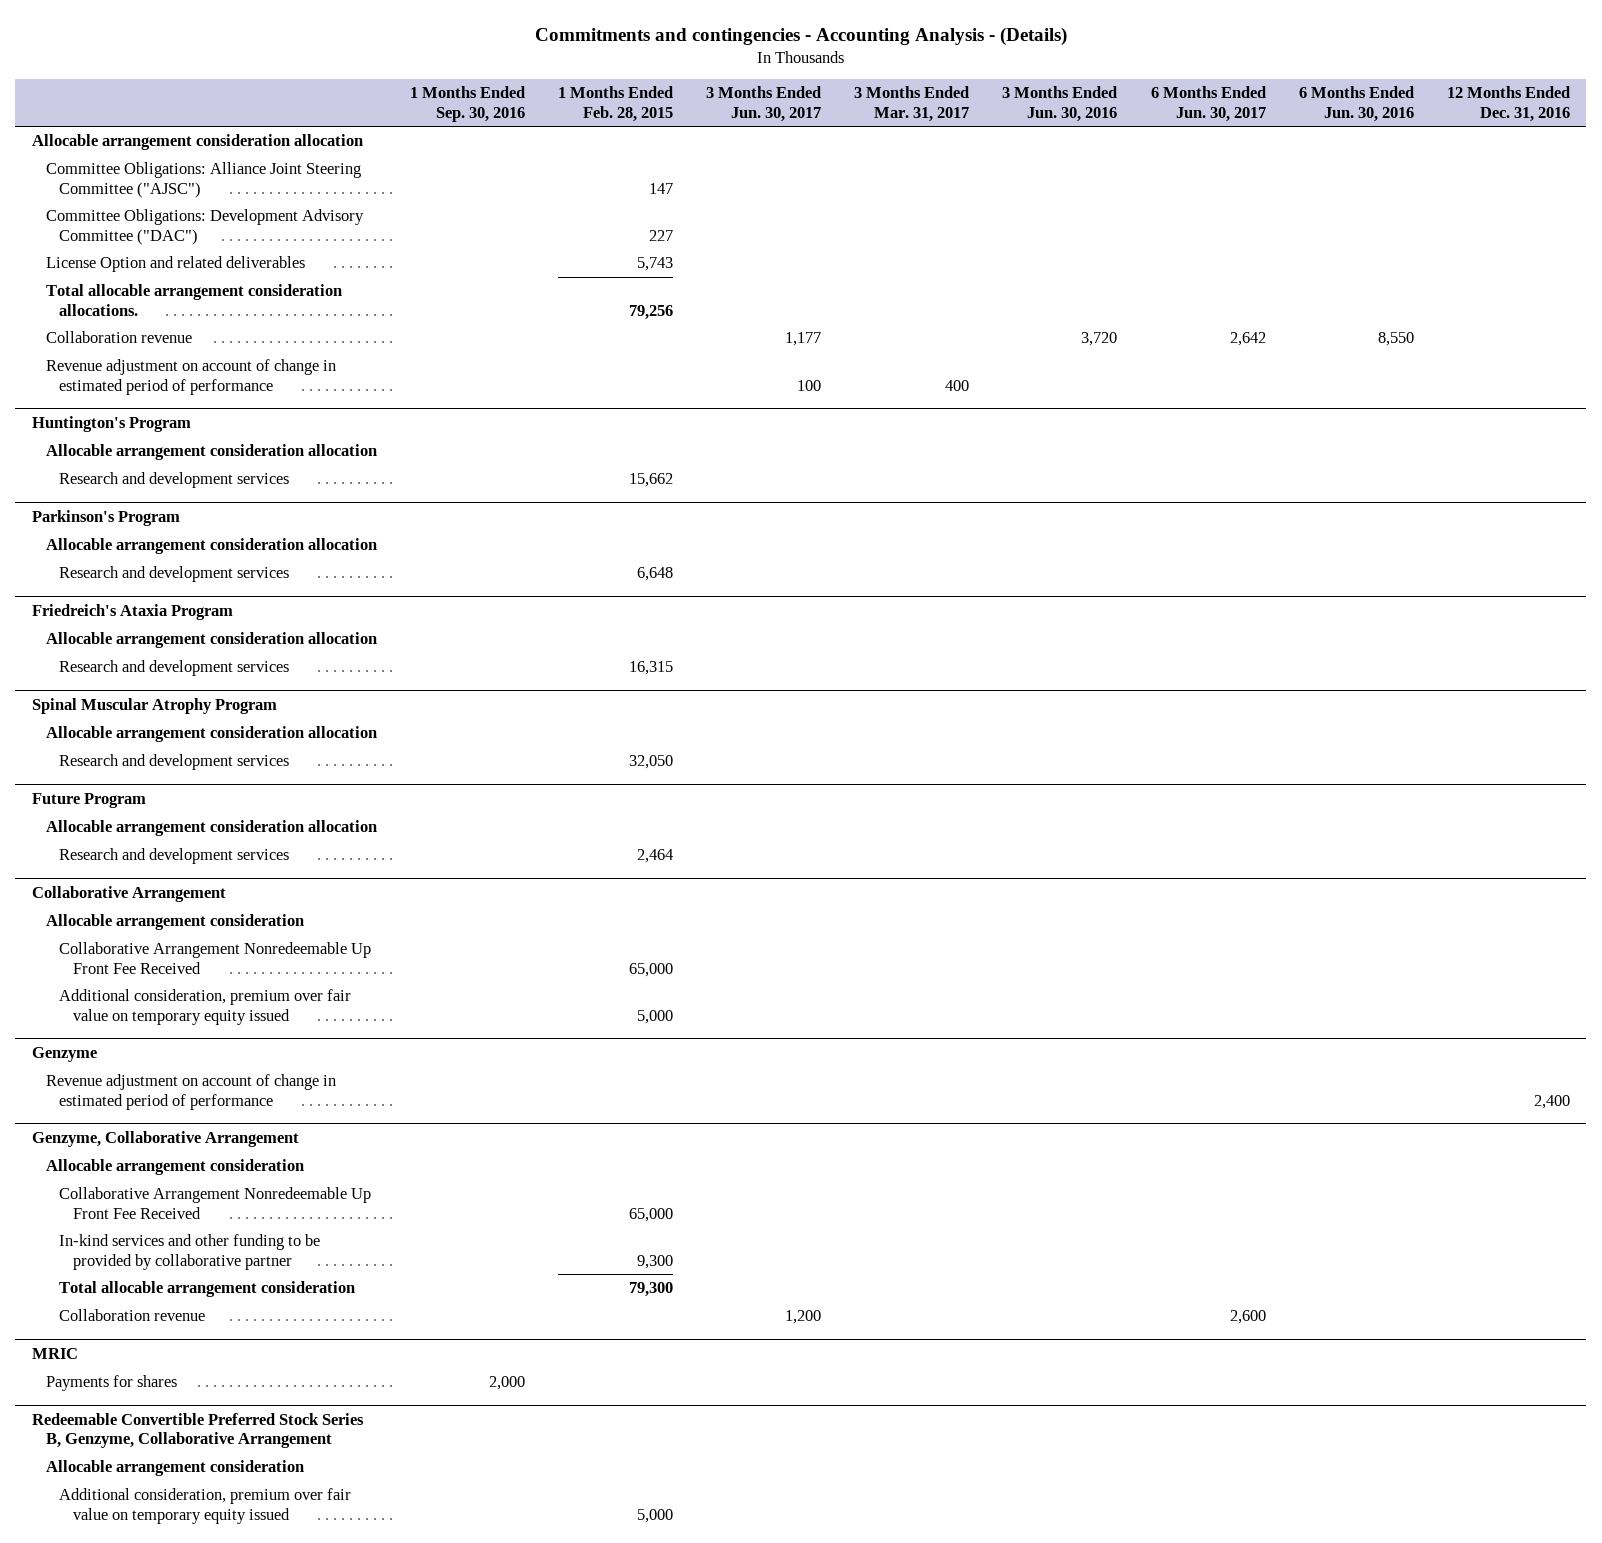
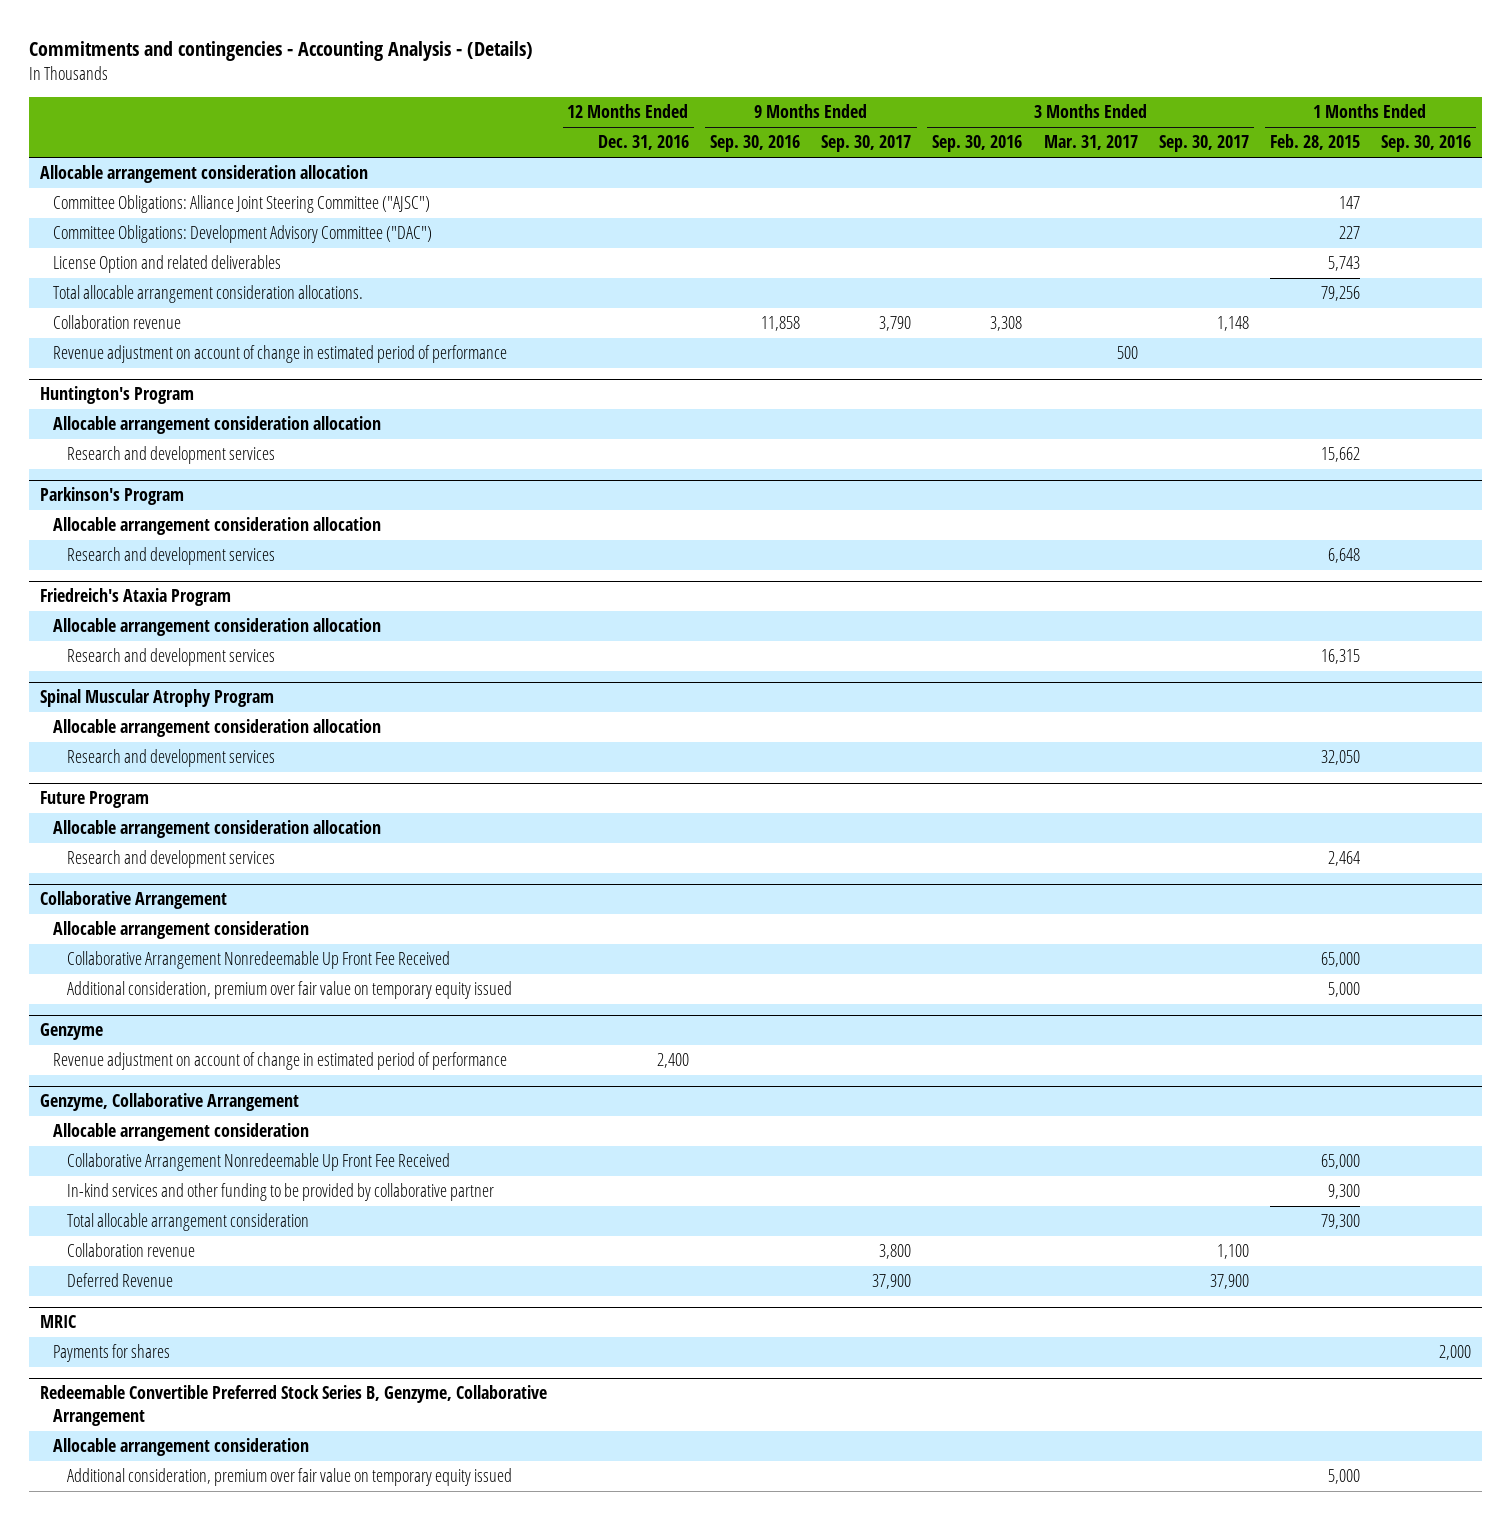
- | 1 Months Ended Sep. 30, 2016 | 1 Months Ended Feb. 28, 2015 | 3 Months Ended Jun. 30, 2017 | 3 Months Ended Mar. 31, 2017 | 3 Months Ended Jun. 30, 2016 | 6 Months Ended Jun. 30, 2017 | 6 Months Ended Jun. 30, 2016 | 12 Months Ended Dec. 31, 2016
+ | 12 Months Ended Dec. 31, 2016 | 9 Months Ended Sep. 30, 2016 | 9 Months Ended Sep. 30, 2017 | 3 Months Ended Sep. 30, 2016 | 3 Months Ended Mar. 31, 2017 | 3 Months Ended Sep. 30, 2017 | 1 Months Ended Feb. 28, 2015 | 1 Months Ended Sep. 30, 2016
- Revenue adjustment on account of change in estimated period of performance | | | 100 | 400 | | | |
+ Revenue adjustment on account of change in estimated period of performance | | | | | 500 | | |
@ Genzyme, Collaborative Arrangement
+ Deferred Revenue | | | 37,900 | | | 37,900 | |

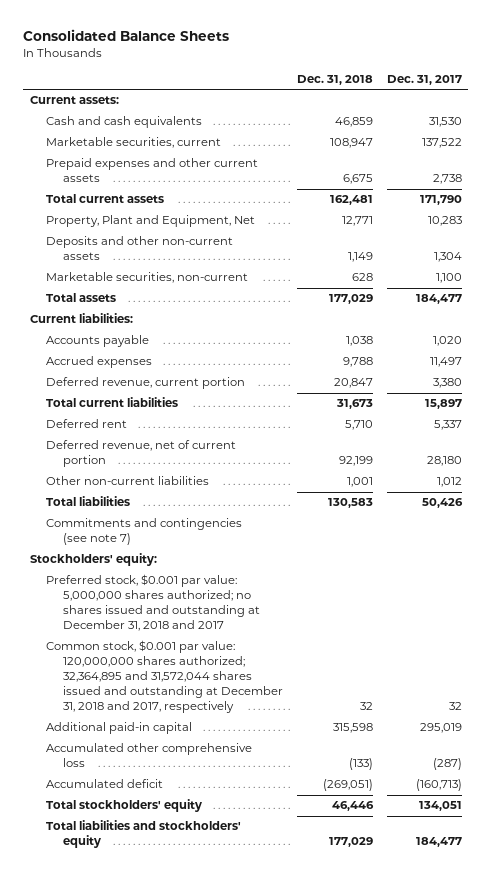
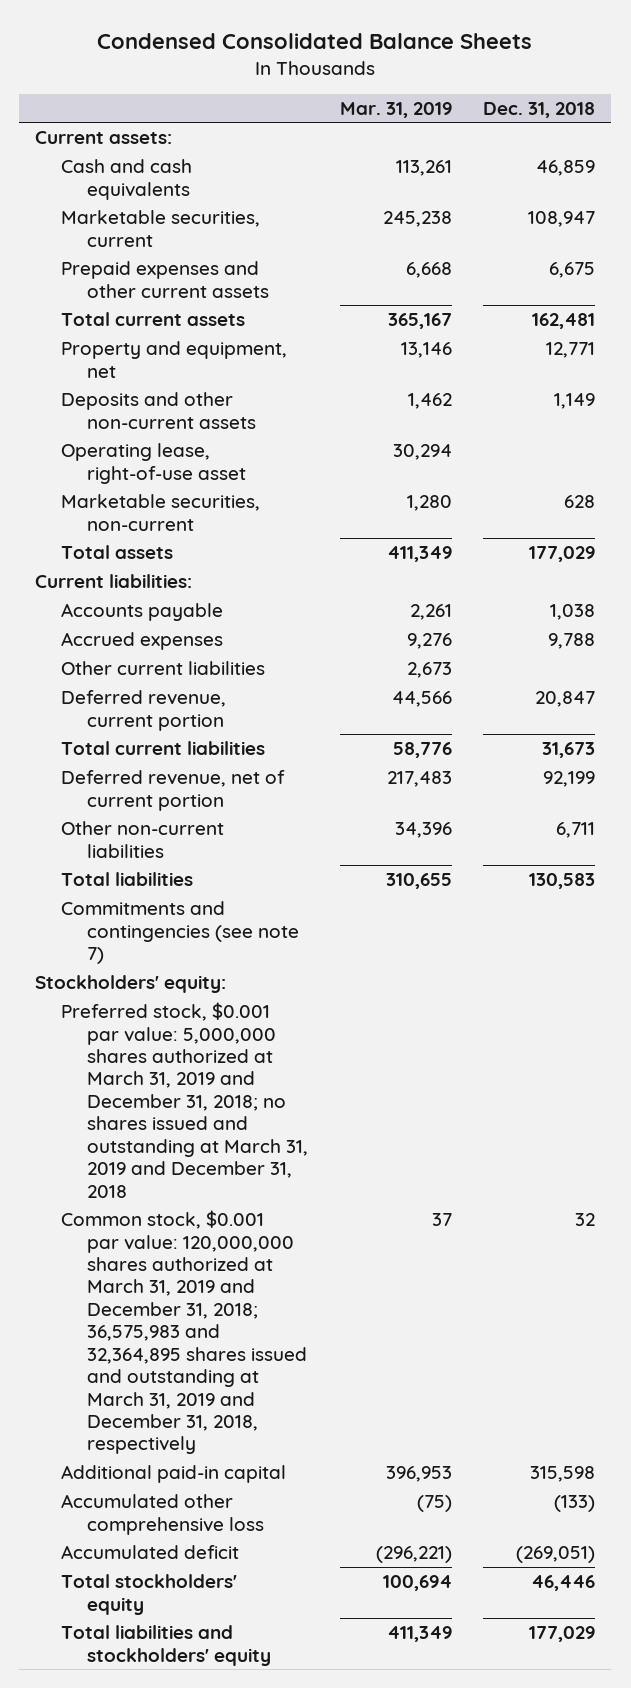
- Consolidated Balance Sheets
+ Condensed Consolidated Balance Sheets
- | Dec. 31, 2018 | Dec. 31, 2017
+ | Mar. 31, 2019 | Dec. 31, 2018
- Property, Plant and Equipment, Net | 12,771 | 10,283
+ Property and equipment, net | 13,146 | 12,771
+ Operating lease, right-of-use asset | 30,294 |
+ Other current liabilities | 2,673 |
- Deferred rent | 5,710 | 5,337
- Other non-current liabilities | 1,001 | 1,012
+ Other non-current liabilities | 34,396 | 6,711
- Preferred stock, $0.001 par value: 5,000,000 shares authorized; no shares issued and outstanding at December 31, 2018 and 2017
- Common stock, $0.001 par value: 120,000,000 shares authorized; 32,364,895 and 31,572,044 shares issued and outstanding at December 31, 2018 and 2017, respectively | 32 | 32
+ Preferred stock, $0.001 par value: 5,000,000 shares authorized at March 31, 2019 and December 31, 2018; no shares issued and outstanding at March 31, 2019 and December 31, 2018
+ Common stock, $0.001 par value: 120,000,000 shares authorized at March 31, 2019 and December 31, 2018; 36,575,983 and 32,364,895 shares issued and outstanding at March 31, 2019 and December 31, 2018, respectively | 37 | 32

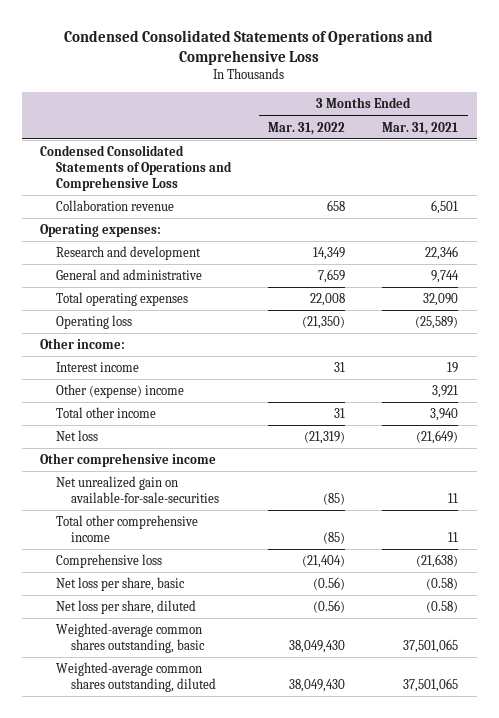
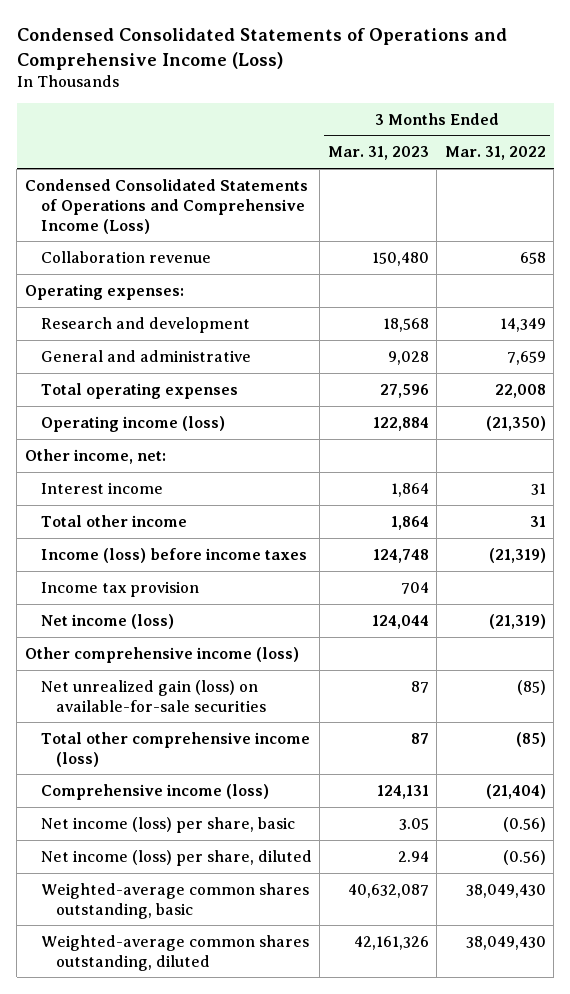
- Condensed Consolidated Statements of Operations and Comprehensive Loss
+ Condensed Consolidated Statements of Operations and Comprehensive Income (Loss)
- | 3 Months Ended Mar. 31, 2022 | 3 Months Ended Mar. 31, 2021
+ | 3 Months Ended Mar. 31, 2023 | 3 Months Ended Mar. 31, 2022
- Condensed Consolidated Statements of Operations and Comprehensive Loss
+ Condensed Consolidated Statements of Operations and Comprehensive Income (Loss)
- Operating loss | (21,350) | (25,589)
- Other income:
+ Operating income (loss) | 122,884 | (21,350)
+ Other income, net:
- Other (expense) income | | 3,921
- Net loss | (21,319) | (21,649)
- Other comprehensive income
- Net unrealized gain on available-for-sale-securities | (85) | 11
- Total other comprehensive income | (85) | 11
- Comprehensive loss | (21,404) | (21,638)
- Net loss per share, basic | (0.56) | (0.58)
- Net loss per share, diluted | (0.56) | (0.58)
+ Income (loss) before income taxes | 124,748 | (21,319)
+ Income tax provision | 704 |
+ Net income (loss) | 124,044 | (21,319)
+ Other comprehensive income (loss)
+ Net unrealized gain (loss) on available-for-sale securities | 87 | (85)
+ Total other comprehensive income (loss) | 87 | (85)
+ Comprehensive income (loss) | 124,131 | (21,404)
+ Net income (loss) per share, basic | 3.05 | (0.56)
+ Net income (loss) per share, diluted | 2.94 | (0.56)

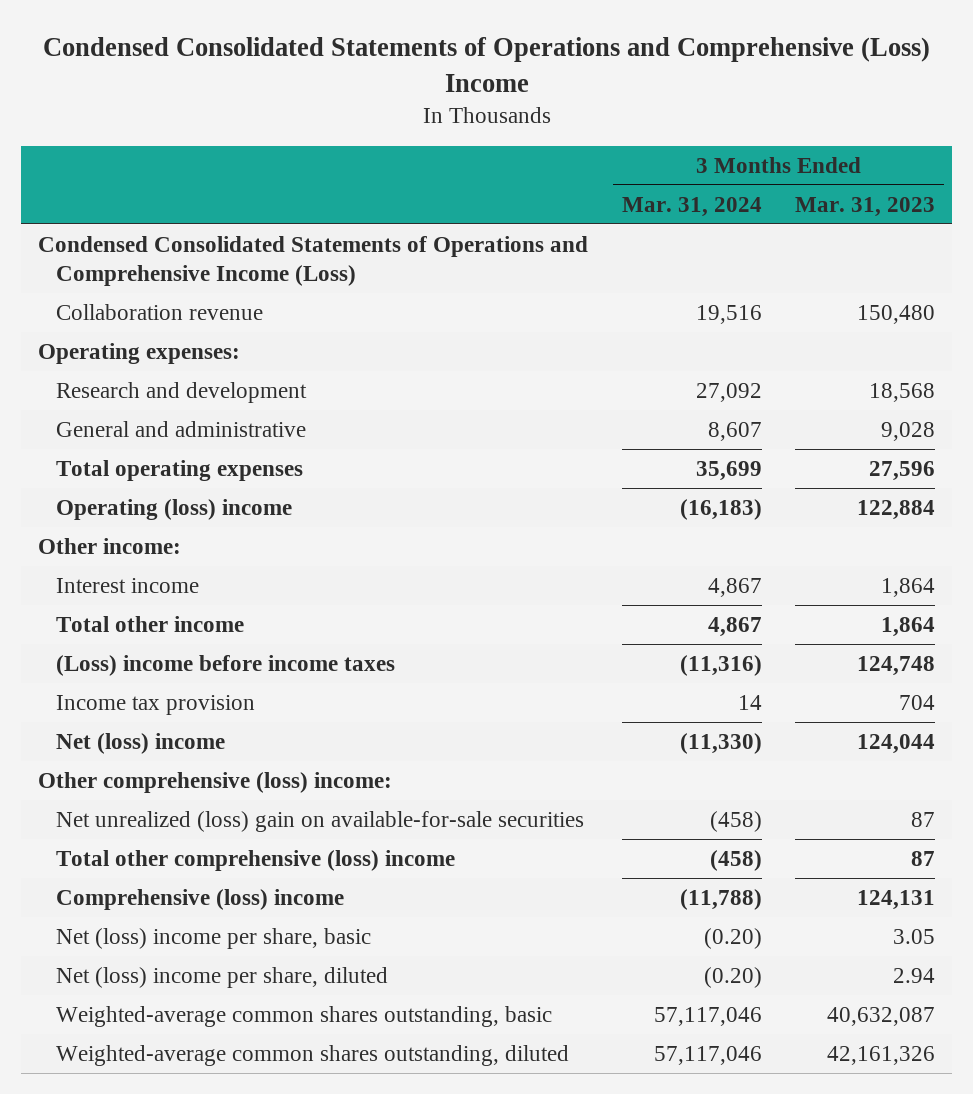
- Condensed Consolidated Statements of Operations and Comprehensive Income (Loss)
+ Condensed Consolidated Statements of Operations and Comprehensive (Loss) Income
- | 3 Months Ended Mar. 31, 2023 | 3 Months Ended Mar. 31, 2022
+ | 3 Months Ended Mar. 31, 2024 | 3 Months Ended Mar. 31, 2023
- Operating income (loss) | 122,884 | (21,350)
- Other income, net:
+ Operating (loss) income | (16,183) | 122,884
+ Other income:
- Income (loss) before income taxes | 124,748 | (21,319)
+ (Loss) income before income taxes | (11,316) | 124,748
- Net income (loss) | 124,044 | (21,319)
- Other comprehensive income (loss)
- Net unrealized gain (loss) on available-for-sale securities | 87 | (85)
- Total other comprehensive income (loss) | 87 | (85)
- Comprehensive income (loss) | 124,131 | (21,404)
- Net income (loss) per share, basic | 3.05 | (0.56)
- Net income (loss) per share, diluted | 2.94 | (0.56)
+ Net (loss) income | (11,330) | 124,044
+ Other comprehensive (loss) income:
+ Net unrealized (loss) gain on available-for-sale securities | (458) | 87
+ Total other comprehensive (loss) income | (458) | 87
+ Comprehensive (loss) income | (11,788) | 124,131
+ Net (loss) income per share, basic | (0.20) | 3.05
+ Net (loss) income per share, diluted | (0.20) | 2.94

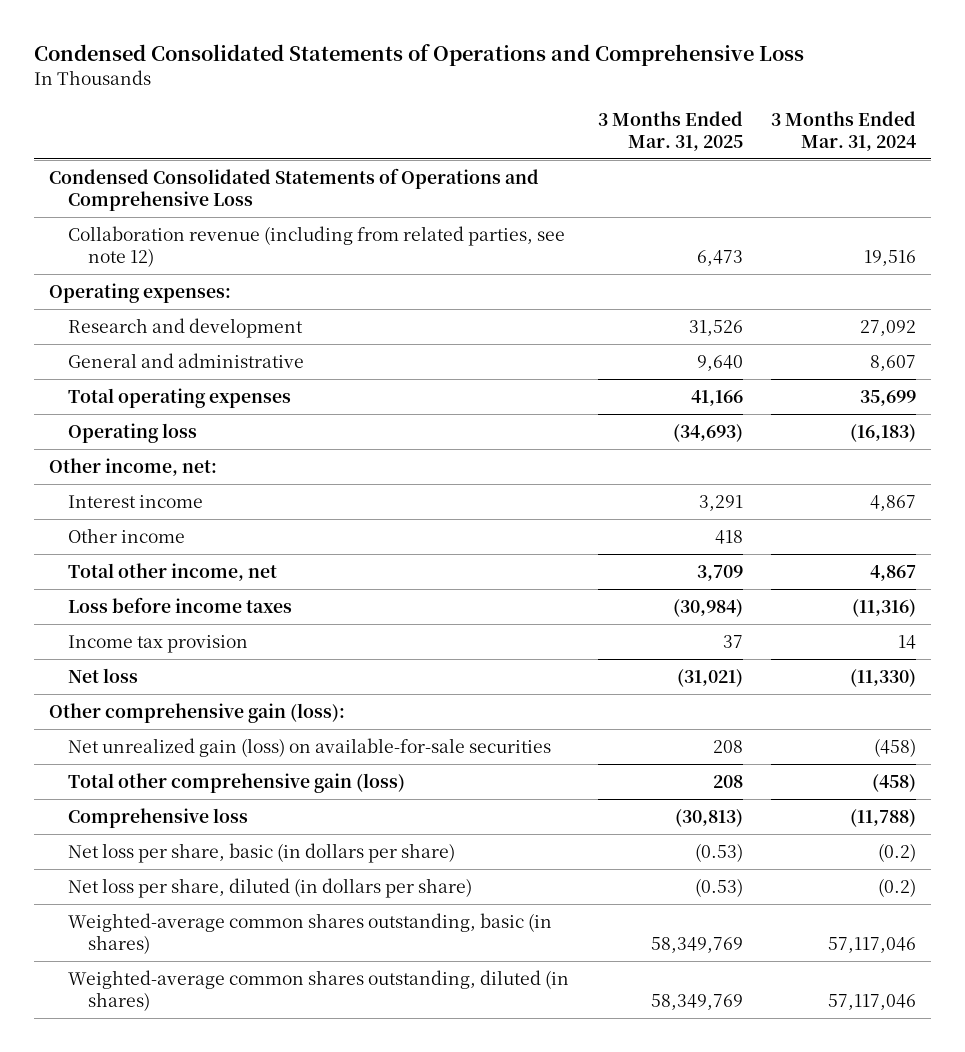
- Condensed Consolidated Statements of Operations and Comprehensive (Loss) Income
+ Condensed Consolidated Statements of Operations and Comprehensive Loss
- | 3 Months Ended Mar. 31, 2024 | 3 Months Ended Mar. 31, 2023
+ | 3 Months Ended Mar. 31, 2025 | 3 Months Ended Mar. 31, 2024
- Condensed Consolidated Statements of Operations and Comprehensive Income (Loss)
- Collaboration revenue | 19,516 | 150,480
+ Condensed Consolidated Statements of Operations and Comprehensive Loss
+ Collaboration revenue (including from related parties, see note 12) | 6,473 | 19,516
- Operating (loss) income | (16,183) | 122,884
- Other income:
+ Operating loss | (34,693) | (16,183)
+ Other income, net:
- Total other income | 4,867 | 1,864
- (Loss) income before income taxes | (11,316) | 124,748
+ Other income | 418 |
+ Total other income, net | 3,709 | 4,867
+ Loss before income taxes | (30,984) | (11,316)
- Net (loss) income | (11,330) | 124,044
- Other comprehensive (loss) income:
- Net unrealized (loss) gain on available-for-sale securities | (458) | 87
- Total other comprehensive (loss) income | (458) | 87
- Comprehensive (loss) income | (11,788) | 124,131
- Net (loss) income per share, basic | (0.20) | 3.05
- Net (loss) income per share, diluted | (0.20) | 2.94
- Weighted-average common shares outstanding, basic | 57,117,046 | 40,632,087
- Weighted-average common shares outstanding, diluted | 57,117,046 | 42,161,326
+ Net loss | (31,021) | (11,330)
+ Other comprehensive gain (loss):
+ Net unrealized gain (loss) on available-for-sale securities | 208 | (458)
+ Total other comprehensive gain (loss) | 208 | (458)
+ Comprehensive loss | (30,813) | (11,788)
+ Net loss per share, basic (in dollars per share) | (0.53) | (0.2)
+ Net loss per share, diluted (in dollars per share) | (0.53) | (0.2)
+ Weighted-average common shares outstanding, basic (in shares) | 58,349,769 | 57,117,046
+ Weighted-average common shares outstanding, diluted (in shares) | 58,349,769 | 57,117,046

